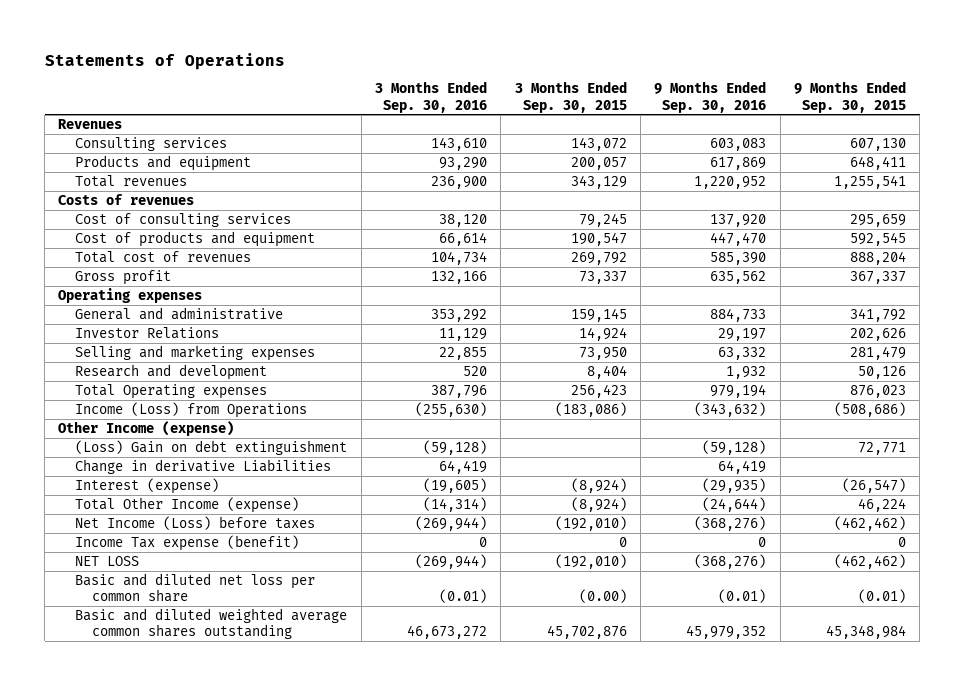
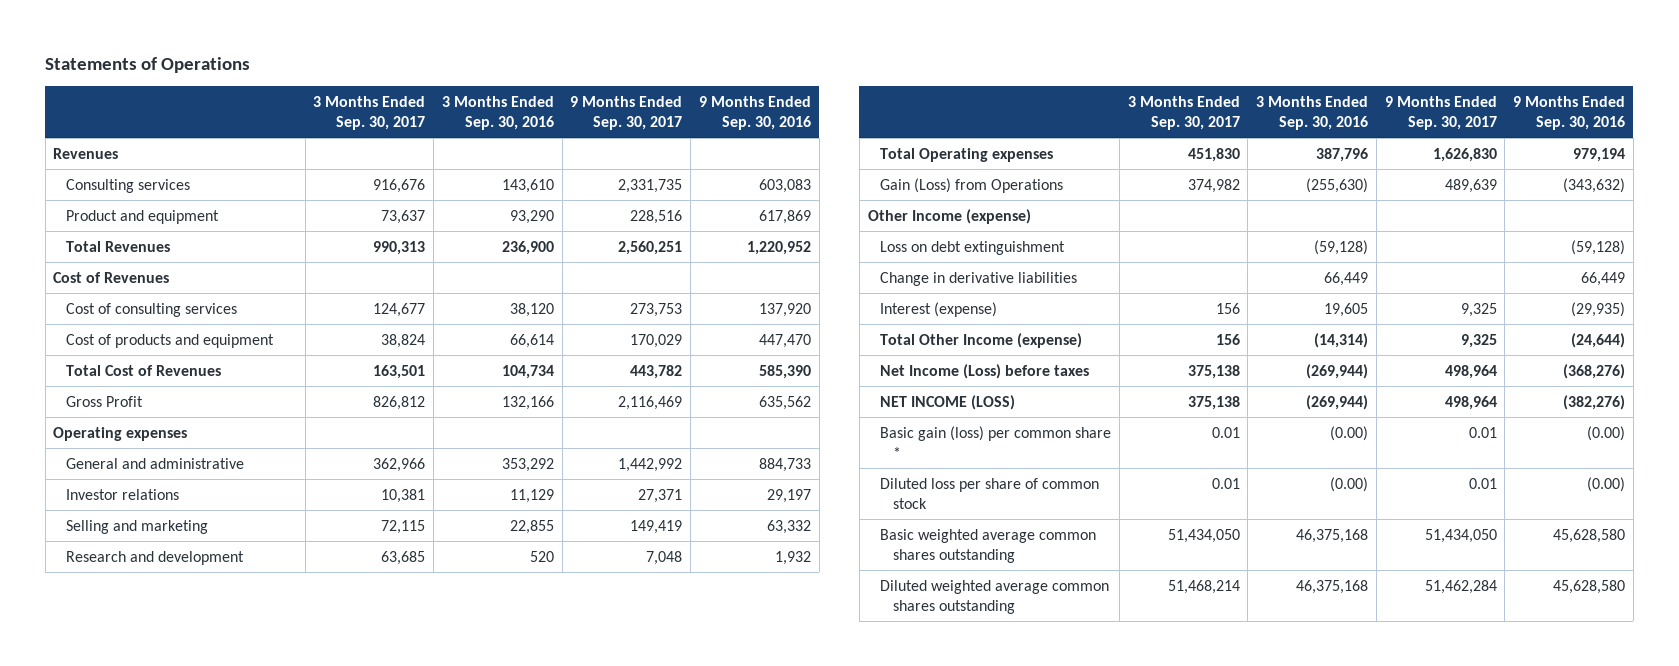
- | 3 Months Ended Sep. 30, 2016 | 3 Months Ended Sep. 30, 2015 | 9 Months Ended Sep. 30, 2016 | 9 Months Ended Sep. 30, 2015
+ | 3 Months Ended Sep. 30, 2017 | 3 Months Ended Sep. 30, 2016 | 9 Months Ended Sep. 30, 2017 | 9 Months Ended Sep. 30, 2016
- Products and equipment | 93,290 | 200,057 | 617,869 | 648,411
- Total revenues | 236,900 | 343,129 | 1,220,952 | 1,255,541
- Costs of revenues
+ Product and equipment | 73,637 | 93,290 | 228,516 | 617,869
+ Total Revenues | 990,313 | 236,900 | 2,560,251 | 1,220,952
+ Cost of Revenues
- Total cost of revenues | 104,734 | 269,792 | 585,390 | 888,204
- Gross profit | 132,166 | 73,337 | 635,562 | 367,337
+ Total Cost of Revenues | 163,501 | 104,734 | 443,782 | 585,390
+ Gross Profit | 826,812 | 132,166 | 2,116,469 | 635,562
- Investor Relations | 11,129 | 14,924 | 29,197 | 202,626
- Selling and marketing expenses | 22,855 | 73,950 | 63,332 | 281,479
+ Investor relations | 10,381 | 11,129 | 27,371 | 29,197
+ Selling and marketing | 72,115 | 22,855 | 149,419 | 63,332
- Income (Loss) from Operations | (255,630) | (183,086) | (343,632) | (508,686)
+ Gain (Loss) from Operations | 374,982 | (255,630) | 489,639 | (343,632)
- (Loss) Gain on debt extinguishment | (59,128) | | (59,128) | 72,771
- Change in derivative Liabilities | 64,419 | | 64,419 |
- Interest (expense) | (19,605) | (8,924) | (29,935) | (26,547)
+ Loss on debt extinguishment | | (59,128) | | (59,128)
+ Change in derivative liabilities | | 66,449 | | 66,449
+ Interest (expense) | 156 | 19,605 | 9,325 | (29,935)
- Income Tax expense (benefit) | 0 | 0 | 0 | 0
- NET LOSS | (269,944) | (192,010) | (368,276) | (462,462)
- Basic and diluted net loss per common share | (0.01) | (0.00) | (0.01) | (0.01)
- Basic and diluted weighted average common shares outstanding | 46,673,272 | 45,702,876 | 45,979,352 | 45,348,984
+ NET INCOME (LOSS) | 375,138 | (269,944) | 498,964 | (382,276)
+ Basic gain (loss) per common share * | 0.01 | (0.00) | 0.01 | (0.00)
+ Diluted loss per share of common stock | 0.01 | (0.00) | 0.01 | (0.00)
+ Basic weighted average common shares outstanding | 51,434,050 | 46,375,168 | 51,434,050 | 45,628,580
+ Diluted weighted average common shares outstanding | 51,468,214 | 46,375,168 | 51,462,284 | 45,628,580

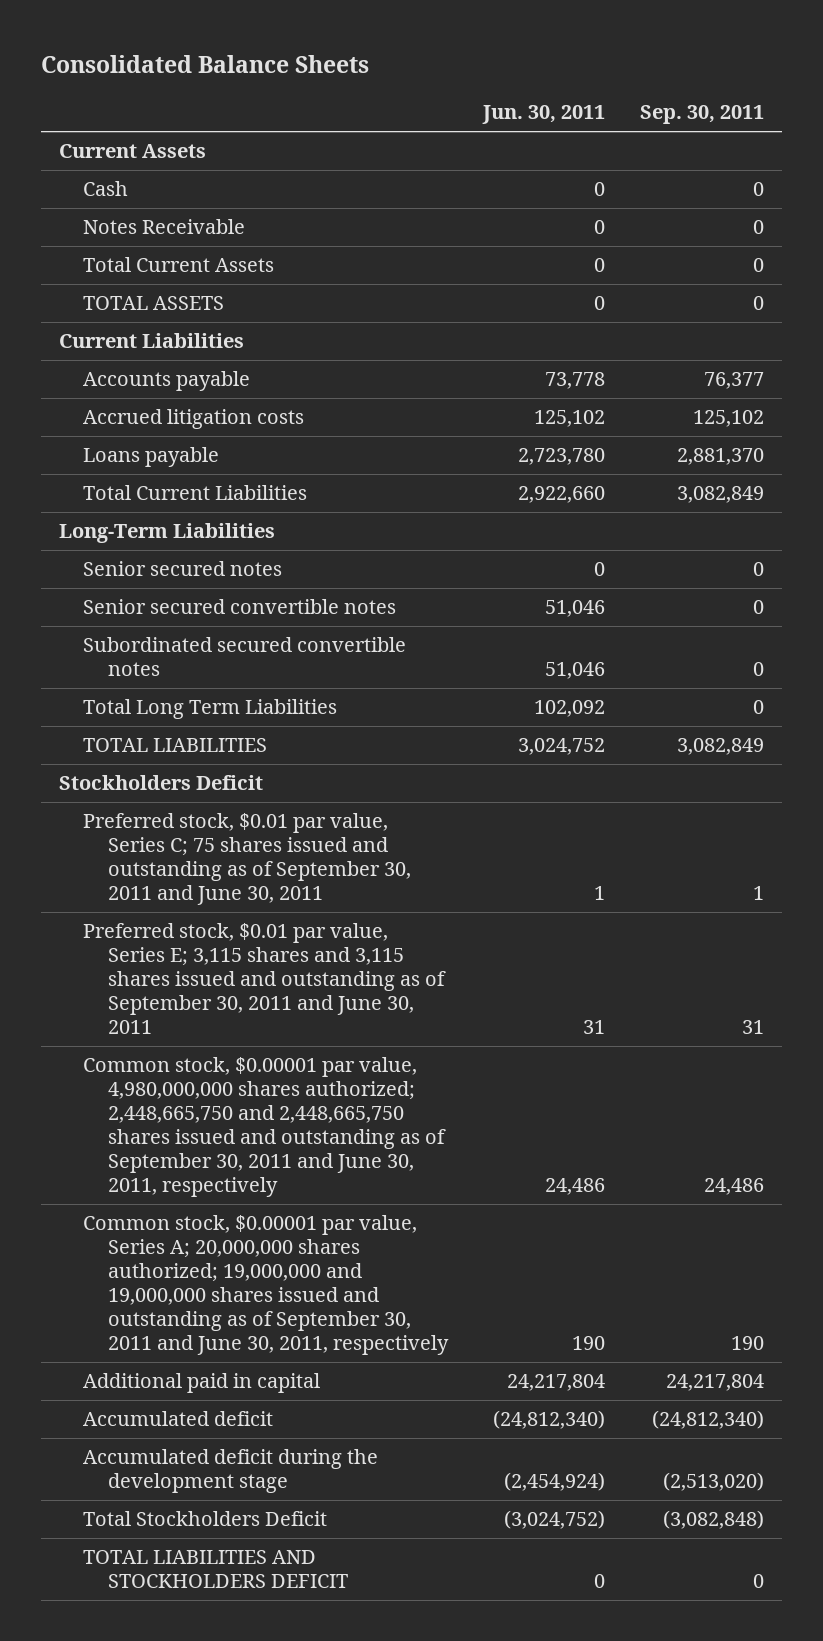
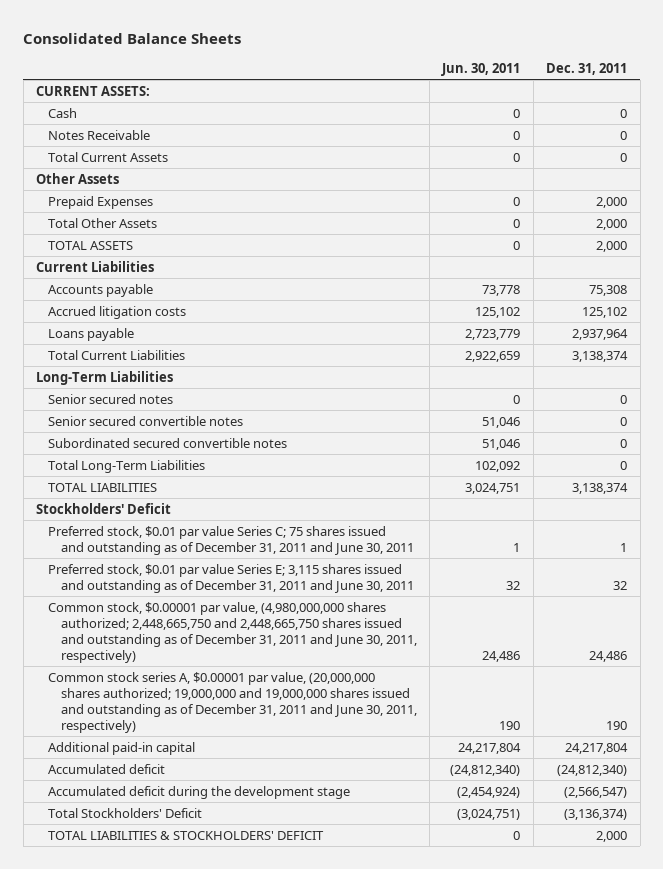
- | Jun. 30, 2011 | Sep. 30, 2011
+ | Jun. 30, 2011 | Dec. 31, 2011
- Current Assets
+ CURRENT ASSETS:
+ Other Assets
+ Prepaid Expenses | 0 | 2,000
+ Total Other Assets | 0 | 2,000
- Loans payable | 2,723,780 | 2,881,370
- Total Current Liabilities | 2,922,660 | 3,082,849
+ Loans payable | 2,723,779 | 2,937,964
+ Total Current Liabilities | 2,922,659 | 3,138,374
- Total Long Term Liabilities | 102,092 | 0
- TOTAL LIABILITIES | 3,024,752 | 3,082,849
- Stockholders Deficit
- Preferred stock, $0.01 par value, Series C; 75 shares issued and outstanding as of September 30, 2011 and June 30, 2011 | 1 | 1
- Preferred stock, $0.01 par value, Series E; 3,115 shares and 3,115 shares issued and outstanding as of September 30, 2011 and June 30, 2011 | 31 | 31
- Common stock, $0.00001 par value, 4,980,000,000 shares authorized; 2,448,665,750 and 2,448,665,750 shares issued and outstanding as of September 30, 2011 and June 30, 2011, respectively | 24,486 | 24,486
- Common stock, $0.00001 par value, Series A; 20,000,000 shares authorized; 19,000,000 and 19,000,000 shares issued and outstanding as of September 30, 2011 and June 30, 2011, respectively | 190 | 190
- Additional paid in capital | 24,217,804 | 24,217,804
+ Total Long-Term Liabilities | 102,092 | 0
+ TOTAL LIABILITIES | 3,024,751 | 3,138,374
+ Stockholders' Deficit
+ Preferred stock, $0.01 par value Series C; 75 shares issued and outstanding as of December 31, 2011 and June 30, 2011 | 1 | 1
+ Preferred stock, $0.01 par value Series E; 3,115 shares issued and outstanding as of December 31, 2011 and June 30, 2011 | 32 | 32
+ Common stock, $0.00001 par value, (4,980,000,000 shares authorized; 2,448,665,750 and 2,448,665,750 shares issued and outstanding as of December 31, 2011 and June 30, 2011, respectively) | 24,486 | 24,486
+ Common stock series A, $0.00001 par value, (20,000,000 shares authorized; 19,000,000 and 19,000,000 shares issued and outstanding as of December 31, 2011 and June 30, 2011, respectively) | 190 | 190
+ Additional paid-in capital | 24,217,804 | 24,217,804
- Total Stockholders Deficit | (3,024,752) | (3,082,848)
- TOTAL LIABILITIES AND STOCKHOLDERS DEFICIT | 0 | 0
+ Total Stockholders' Deficit | (3,024,751) | (3,136,374)
+ TOTAL LIABILITIES & STOCKHOLDERS' DEFICIT | 0 | 2,000

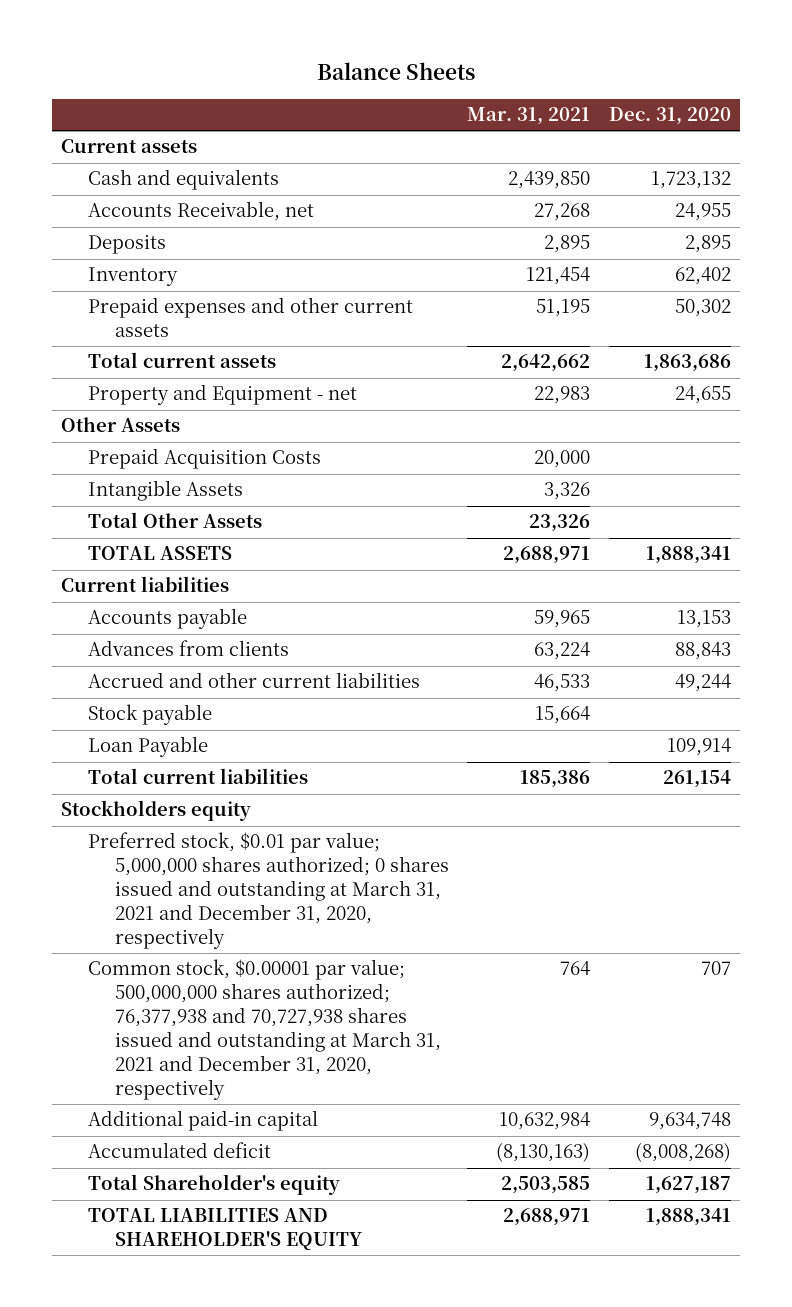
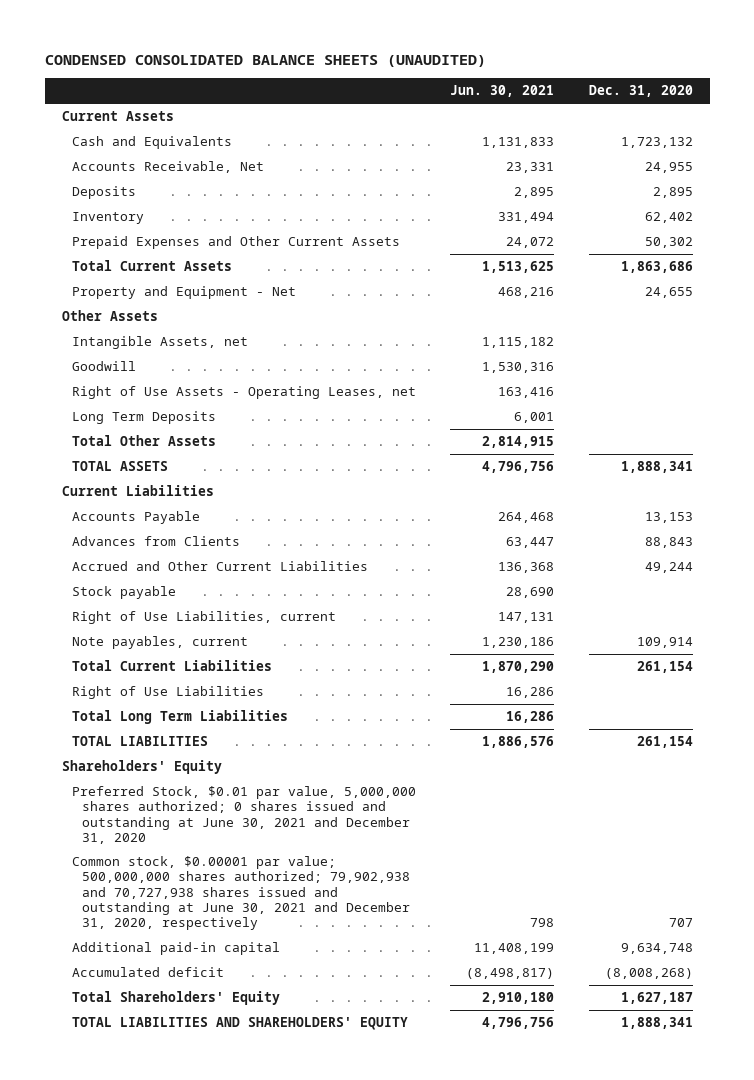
- Balance Sheets
+ CONDENSED CONSOLIDATED BALANCE SHEETS (UNAUDITED)
- | Mar. 31, 2021 | Dec. 31, 2020
+ | Jun. 30, 2021 | Dec. 31, 2020
- Current assets
- Cash and equivalents | 2,439,850 | 1,723,132
- Accounts Receivable, net | 27,268 | 24,955
+ Current Assets
+ Cash and Equivalents | 1,131,833 | 1,723,132
+ Accounts Receivable, Net | 23,331 | 24,955
- Prepaid expenses and other current assets | 51,195 | 50,302
- Total current assets | 2,642,662 | 1,863,686
- Property and Equipment - net | 22,983 | 24,655
+ Prepaid Expenses and Other Current Assets | 24,072 | 50,302
+ Total Current Assets | 1,513,625 | 1,863,686
+ Property and Equipment - Net | 468,216 | 24,655
- Prepaid Acquisition Costs | 20,000 |
- Intangible Assets | 3,326 |
+ Intangible Assets, net | 1,115,182 |
+ Goodwill | 1,530,316 |
+ Right of Use Assets - Operating Leases, net | 163,416 |
+ Long Term Deposits | 6,001 |
- Current liabilities
- Accounts payable | 59,965 | 13,153
- Advances from clients | 63,224 | 88,843
- Accrued and other current liabilities | 46,533 | 49,244
+ Current Liabilities
+ Accounts Payable | 264,468 | 13,153
+ Advances from Clients | 63,447 | 88,843
+ Accrued and Other Current Liabilities | 136,368 | 49,244
- Loan Payable | | 109,914
- Total current liabilities | 185,386 | 261,154
- Stockholders equity
- Preferred stock, $0.01 par value; 5,000,000 shares authorized; 0 shares issued and outstanding at March 31, 2021 and December 31, 2020, respectively
- Common stock, $0.00001 par value; 500,000,000 shares authorized; 76,377,938 and 70,727,938 shares issued and outstanding at March 31, 2021 and December 31, 2020, respectively | 764 | 707
+ Right of Use Liabilities, current | 147,131 |
+ Note payables, current | 1,230,186 | 109,914
+ Total Current Liabilities | 1,870,290 | 261,154
+ Right of Use Liabilities | 16,286 |
+ Total Long Term Liabilities | 16,286 |
+ TOTAL LIABILITIES | 1,886,576 | 261,154
+ Shareholders' Equity
+ Preferred Stock, $0.01 par value, 5,000,000 shares authorized; 0 shares issued and outstanding at June 30, 2021 and December 31, 2020
+ Common stock, $0.00001 par value; 500,000,000 shares authorized; 79,902,938 and 70,727,938 shares issued and outstanding at June 30, 2021 and December 31, 2020, respectively | 798 | 707
- Total Shareholder's equity | 2,503,585 | 1,627,187
- TOTAL LIABILITIES AND SHAREHOLDER'S EQUITY | 2,688,971 | 1,888,341
+ Total Shareholders' Equity | 2,910,180 | 1,627,187
+ TOTAL LIABILITIES AND SHAREHOLDERS' EQUITY | 4,796,756 | 1,888,341

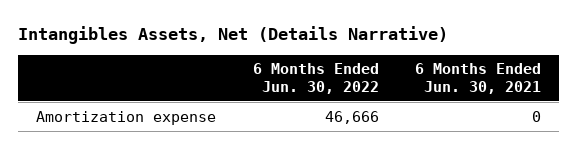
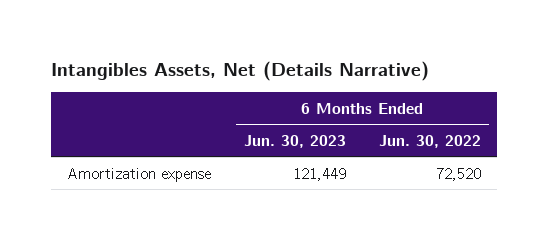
- | 6 Months Ended Jun. 30, 2022 | 6 Months Ended Jun. 30, 2021
+ | 6 Months Ended Jun. 30, 2023 | 6 Months Ended Jun. 30, 2022
- Amortization expense | 46,666 | 0
+ Amortization expense | 121,449 | 72,520

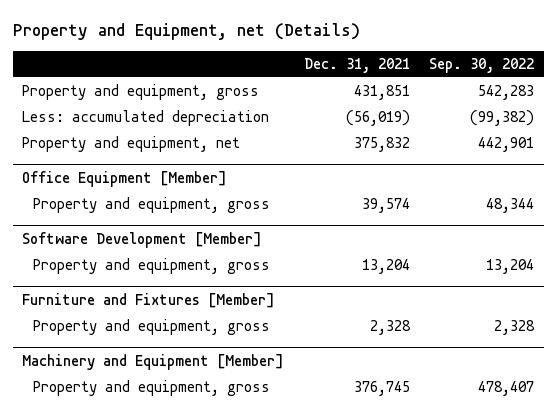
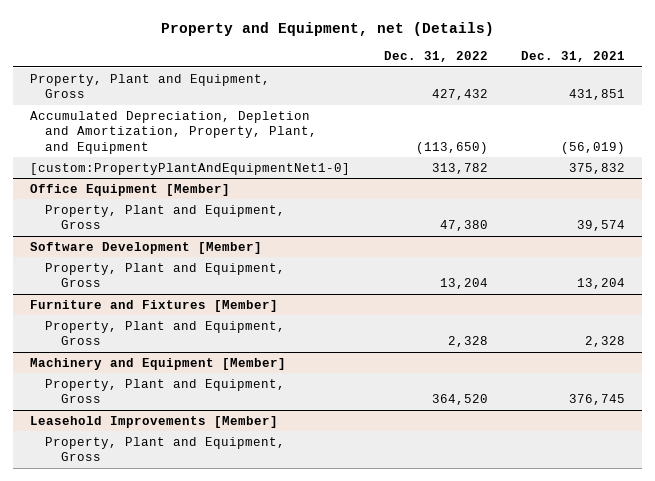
- | Dec. 31, 2021 | Sep. 30, 2022
+ | Dec. 31, 2022 | Dec. 31, 2021
- Property and equipment, gross | 431,851 | 542,283
- Less: accumulated depreciation | (56,019) | (99,382)
- Property and equipment, net | 375,832 | 442,901
+ Property, Plant and Equipment, Gross | 427,432 | 431,851
+ Accumulated Depreciation, Depletion and Amortization, Property, Plant, and Equipment | (113,650) | (56,019)
+ [custom:PropertyPlantAndEquipmentNet1-0] | 313,782 | 375,832
@ Office Equipment [Member]
- Property and equipment, gross | 39,574 | 48,344
+ Property, Plant and Equipment, Gross | 47,380 | 39,574
@ Software Development [Member]
- Property and equipment, gross | 13,204 | 13,204
+ Property, Plant and Equipment, Gross | 13,204 | 13,204
@ Furniture and Fixtures [Member]
- Property and equipment, gross | 2,328 | 2,328
+ Property, Plant and Equipment, Gross | 2,328 | 2,328
@ Machinery and Equipment [Member]
- Property and equipment, gross | 376,745 | 478,407
+ Property, Plant and Equipment, Gross | 364,520 | 376,745
+ Leasehold Improvements [Member]
+ Property, Plant and Equipment, Gross

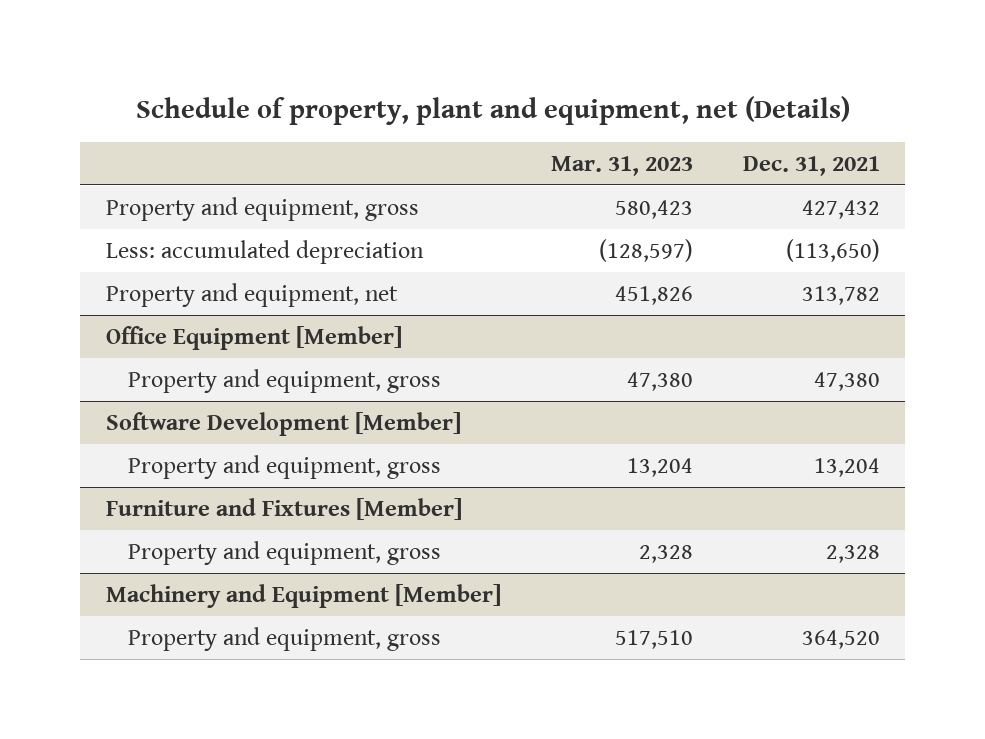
- Property and Equipment, net (Details)
+ Schedule of property, plant and equipment, net (Details)
- | Dec. 31, 2022 | Dec. 31, 2021
+ | Mar. 31, 2023 | Dec. 31, 2021
- Property, Plant and Equipment, Gross | 427,432 | 431,851
- Accumulated Depreciation, Depletion and Amortization, Property, Plant, and Equipment | (113,650) | (56,019)
- [custom:PropertyPlantAndEquipmentNet1-0] | 313,782 | 375,832
+ Property and equipment, gross | 580,423 | 427,432
+ Less: accumulated depreciation | (128,597) | (113,650)
+ Property and equipment, net | 451,826 | 313,782
@ Office Equipment [Member]
- Property, Plant and Equipment, Gross | 47,380 | 39,574
+ Property and equipment, gross | 47,380 | 47,380
@ Software Development [Member]
- Property, Plant and Equipment, Gross | 13,204 | 13,204
+ Property and equipment, gross | 13,204 | 13,204
@ Furniture and Fixtures [Member]
- Property, Plant and Equipment, Gross | 2,328 | 2,328
+ Property and equipment, gross | 2,328 | 2,328
@ Machinery and Equipment [Member]
- Property, Plant and Equipment, Gross | 364,520 | 376,745
- Leasehold Improvements [Member]
- Property, Plant and Equipment, Gross
@ Machinery and Equipment [Member]
+ Property and equipment, gross | 517,510 | 364,520

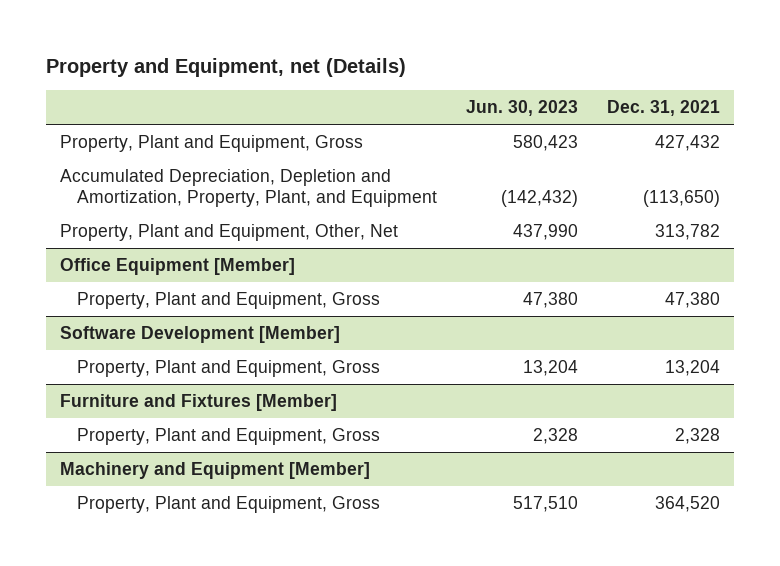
- Schedule of property, plant and equipment, net (Details)
+ Property and Equipment, net (Details)
- | Mar. 31, 2023 | Dec. 31, 2021
+ | Jun. 30, 2023 | Dec. 31, 2021
- Property and equipment, gross | 580,423 | 427,432
- Less: accumulated depreciation | (128,597) | (113,650)
- Property and equipment, net | 451,826 | 313,782
+ Property, Plant and Equipment, Gross | 580,423 | 427,432
+ Accumulated Depreciation, Depletion and Amortization, Property, Plant, and Equipment | (142,432) | (113,650)
+ Property, Plant and Equipment, Other, Net | 437,990 | 313,782
@ Office Equipment [Member]
- Property and equipment, gross | 47,380 | 47,380
+ Property, Plant and Equipment, Gross | 47,380 | 47,380
@ Software Development [Member]
- Property and equipment, gross | 13,204 | 13,204
+ Property, Plant and Equipment, Gross | 13,204 | 13,204
@ Furniture and Fixtures [Member]
- Property and equipment, gross | 2,328 | 2,328
+ Property, Plant and Equipment, Gross | 2,328 | 2,328
@ Machinery and Equipment [Member]
- Property and equipment, gross | 517,510 | 364,520
+ Property, Plant and Equipment, Gross | 517,510 | 364,520

